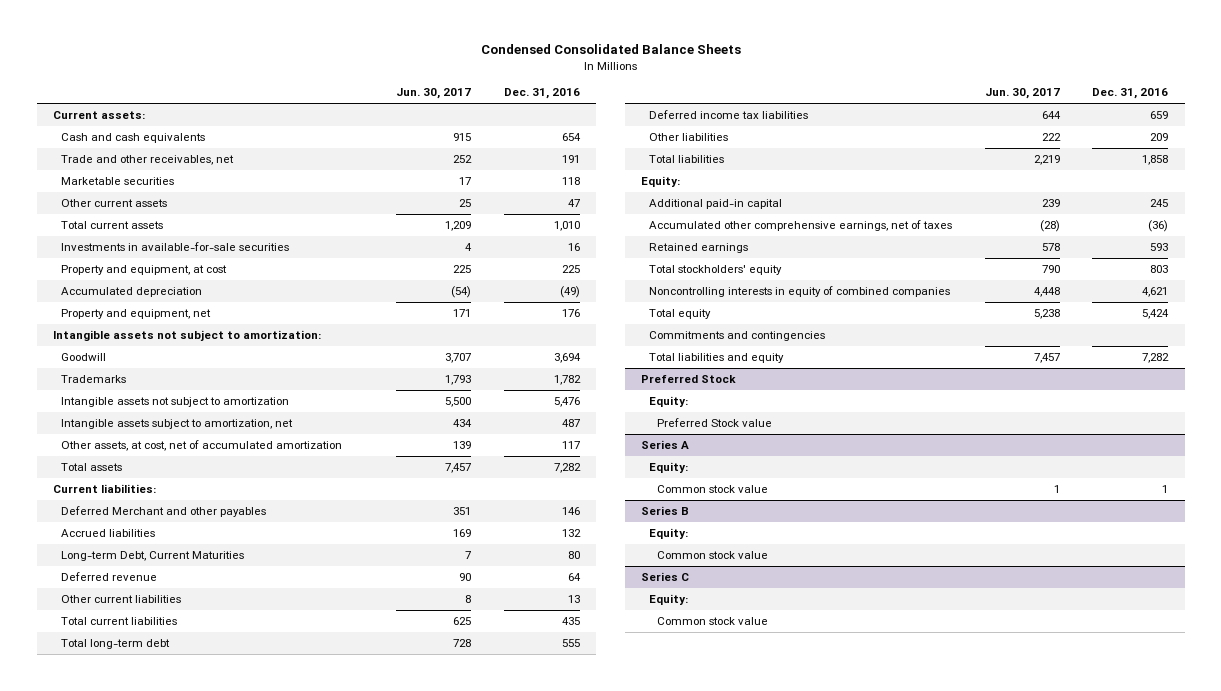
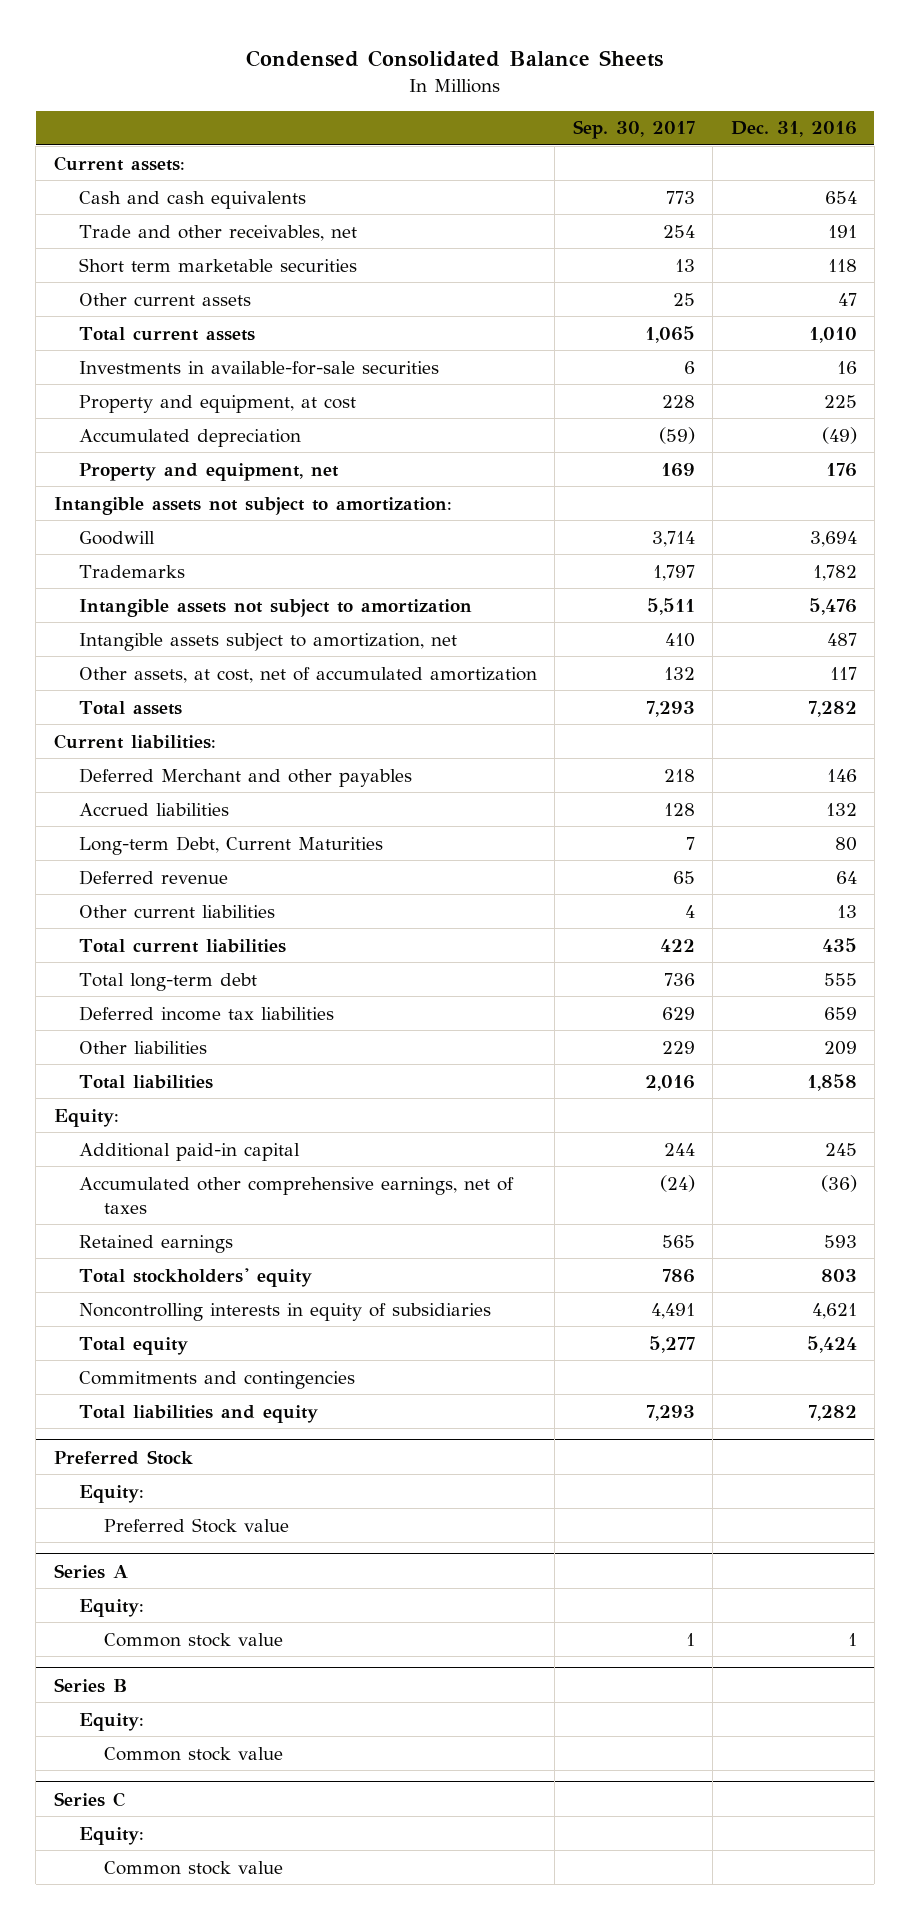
- | Jun. 30, 2017 | Dec. 31, 2016
+ | Sep. 30, 2017 | Dec. 31, 2016
- Marketable securities | 17 | 118
+ Short term marketable securities | 13 | 118
- Noncontrolling interests in equity of combined companies | 4,448 | 4,621
+ Noncontrolling interests in equity of subsidiaries | 4,491 | 4,621

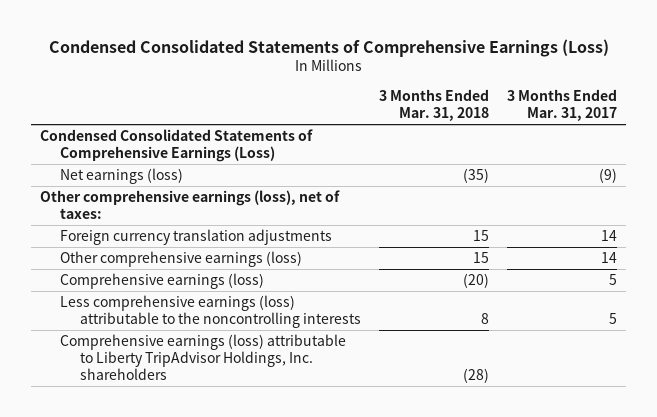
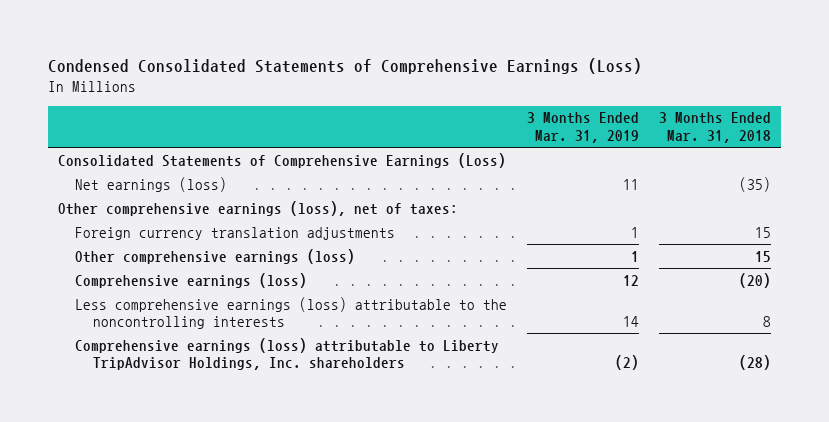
- | 3 Months Ended Mar. 31, 2018 | 3 Months Ended Mar. 31, 2017
+ | 3 Months Ended Mar. 31, 2019 | 3 Months Ended Mar. 31, 2018
- Condensed Consolidated Statements of Comprehensive Earnings (Loss)
+ Consolidated Statements of Comprehensive Earnings (Loss)

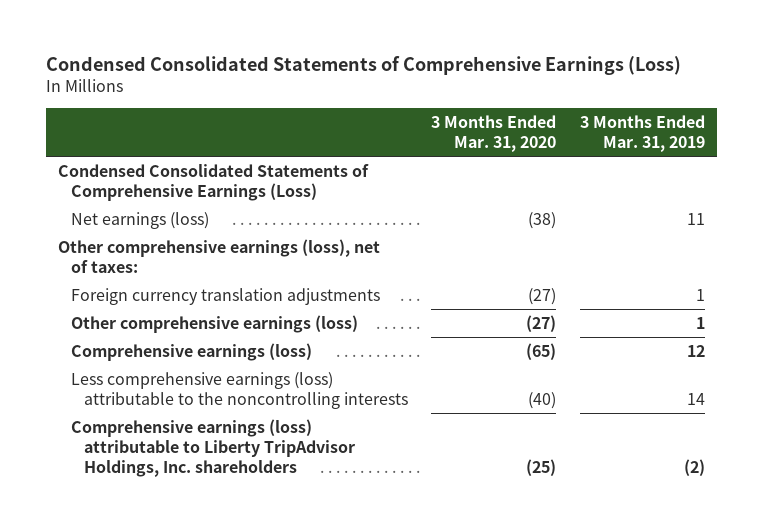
- | 3 Months Ended Mar. 31, 2019 | 3 Months Ended Mar. 31, 2018
+ | 3 Months Ended Mar. 31, 2020 | 3 Months Ended Mar. 31, 2019
- Consolidated Statements of Comprehensive Earnings (Loss)
+ Condensed Consolidated Statements of Comprehensive Earnings (Loss)

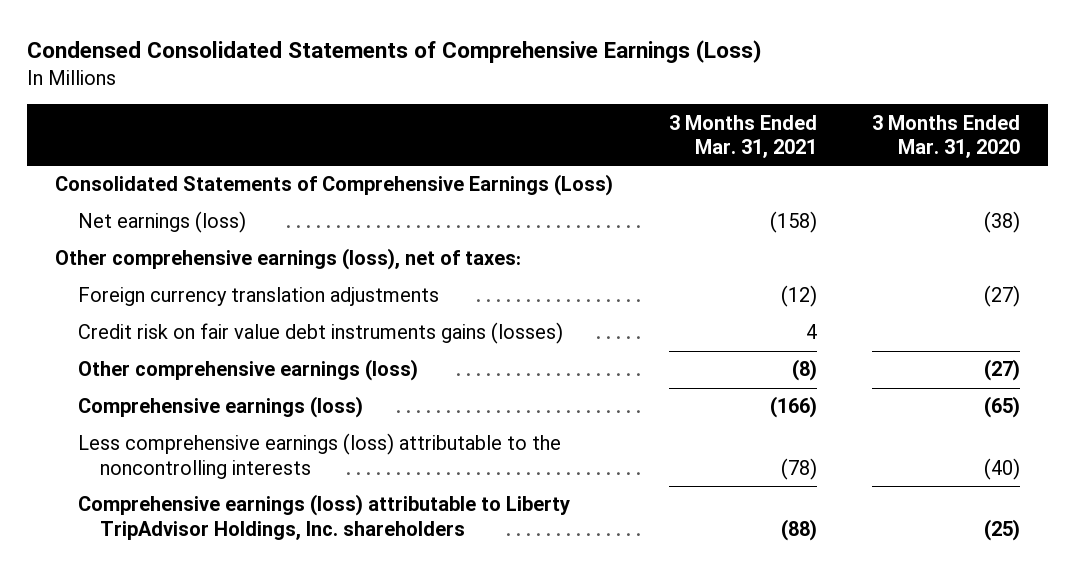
- | 3 Months Ended Mar. 31, 2020 | 3 Months Ended Mar. 31, 2019
+ | 3 Months Ended Mar. 31, 2021 | 3 Months Ended Mar. 31, 2020
- Condensed Consolidated Statements of Comprehensive Earnings (Loss)
+ Consolidated Statements of Comprehensive Earnings (Loss)
+ Credit risk on fair value debt instruments gains (losses) | 4 |

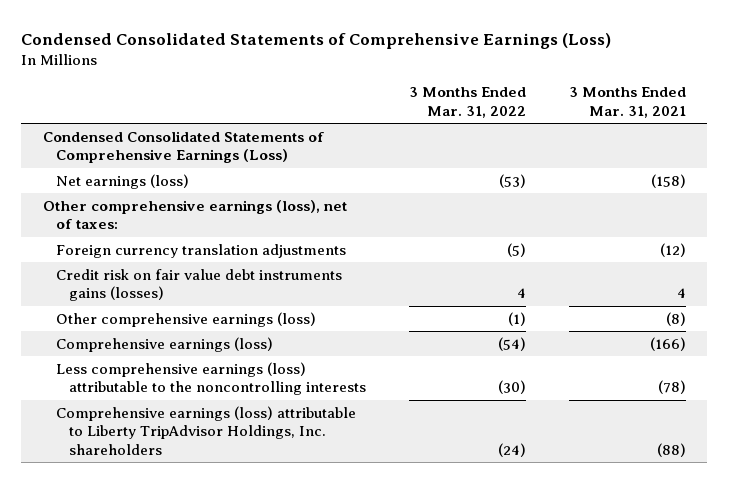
- | 3 Months Ended Mar. 31, 2021 | 3 Months Ended Mar. 31, 2020
+ | 3 Months Ended Mar. 31, 2022 | 3 Months Ended Mar. 31, 2021
- Consolidated Statements of Comprehensive Earnings (Loss)
+ Condensed Consolidated Statements of Comprehensive Earnings (Loss)

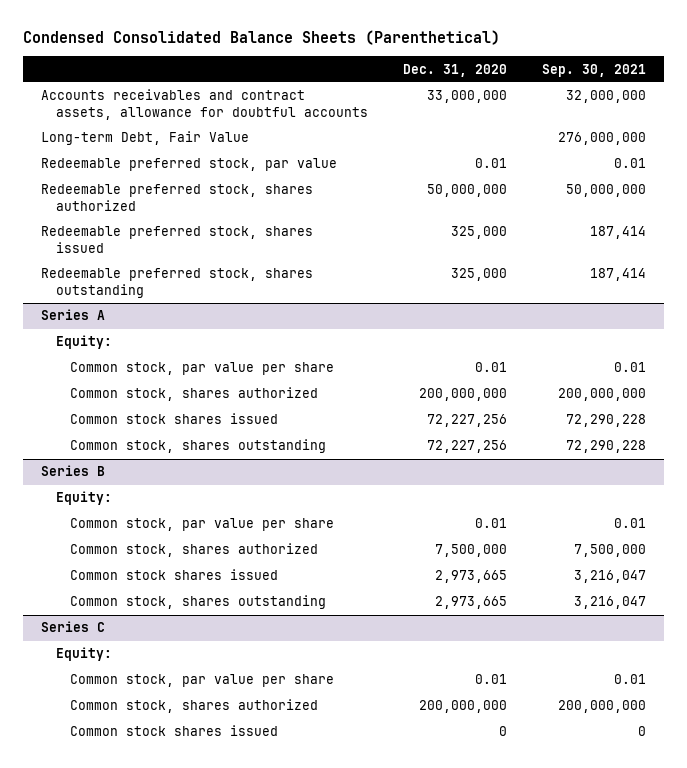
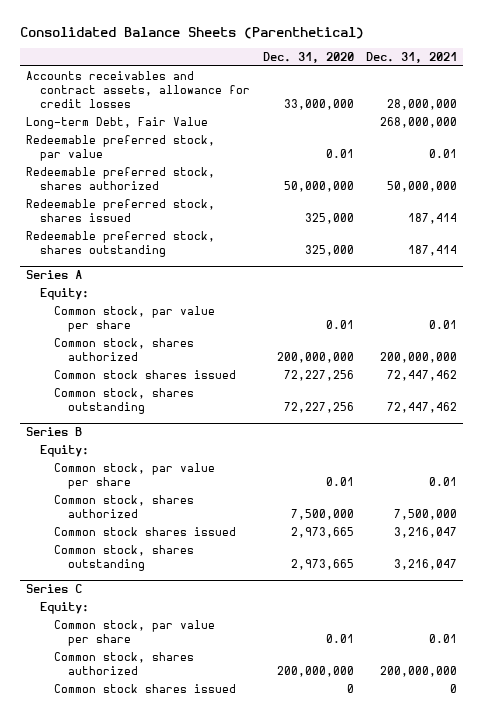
- Condensed Consolidated Balance Sheets (Parenthetical)
+ Consolidated Balance Sheets (Parenthetical)
- | Dec. 31, 2020 | Sep. 30, 2021
+ | Dec. 31, 2020 | Dec. 31, 2021
- Accounts receivables and contract assets, allowance for doubtful accounts | 33,000,000 | 32,000,000
+ Accounts receivables and contract assets, allowance for credit losses | 33,000,000 | 28,000,000

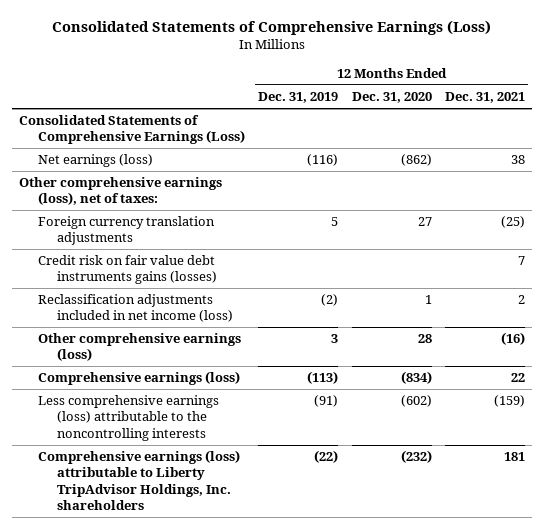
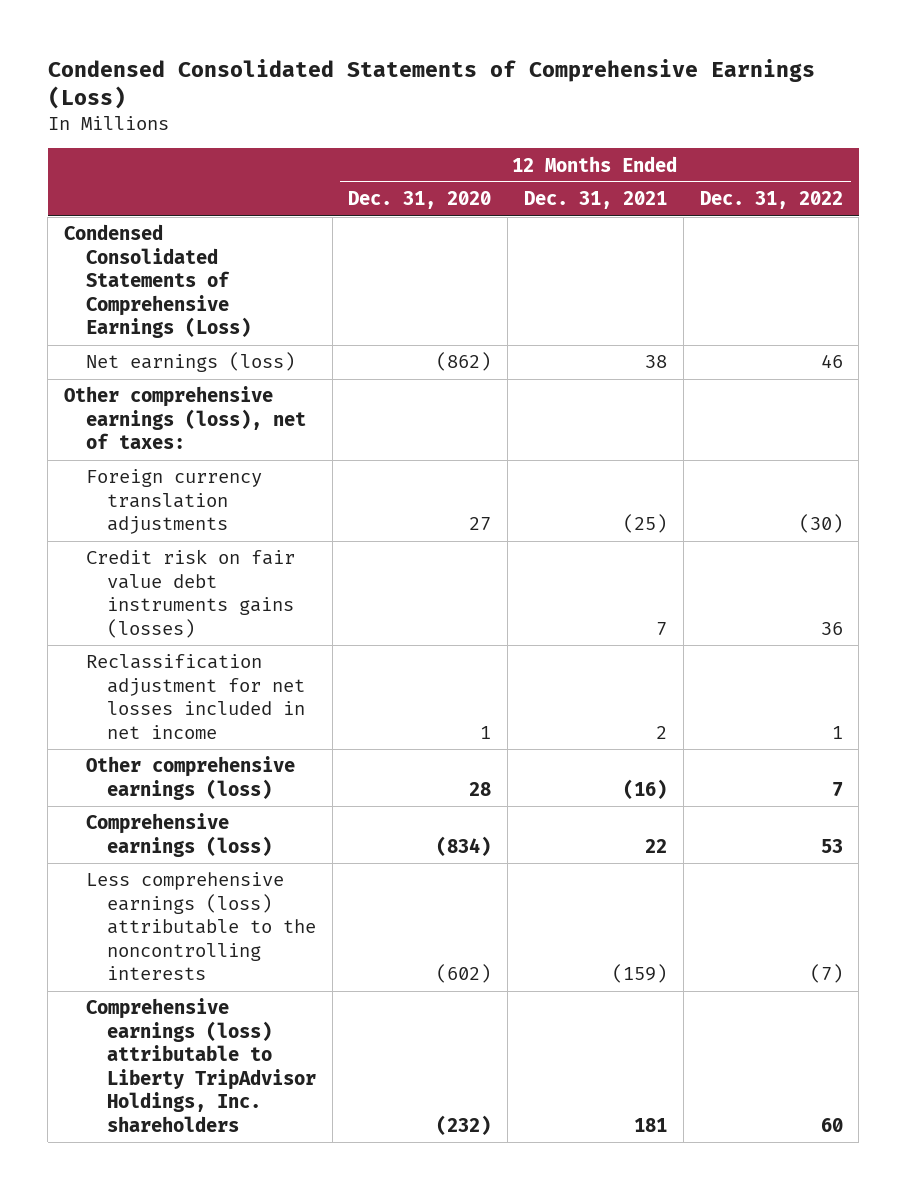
- Consolidated Statements of Comprehensive Earnings (Loss)
+ Condensed Consolidated Statements of Comprehensive Earnings (Loss)
- | 12 Months Ended Dec. 31, 2019 | 12 Months Ended Dec. 31, 2020 | 12 Months Ended Dec. 31, 2021
+ | 12 Months Ended Dec. 31, 2020 | 12 Months Ended Dec. 31, 2021 | 12 Months Ended Dec. 31, 2022
- Consolidated Statements of Comprehensive Earnings (Loss)
+ Condensed Consolidated Statements of Comprehensive Earnings (Loss)
- Reclassification adjustments included in net income (loss) | (2) | 1 | 2
+ Reclassification adjustment for net losses included in net income | 1 | 2 | 1

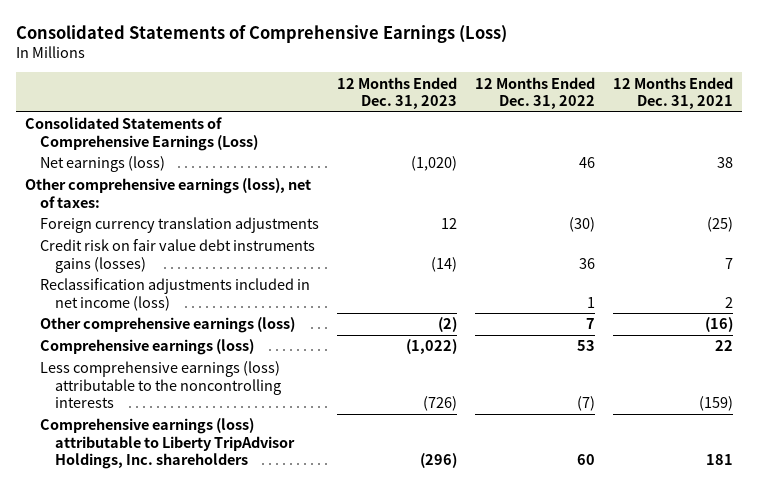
- Condensed Consolidated Statements of Comprehensive Earnings (Loss)
+ Consolidated Statements of Comprehensive Earnings (Loss)
- | 12 Months Ended Dec. 31, 2020 | 12 Months Ended Dec. 31, 2021 | 12 Months Ended Dec. 31, 2022
+ | 12 Months Ended Dec. 31, 2023 | 12 Months Ended Dec. 31, 2022 | 12 Months Ended Dec. 31, 2021
- Condensed Consolidated Statements of Comprehensive Earnings (Loss)
+ Consolidated Statements of Comprehensive Earnings (Loss)
- Reclassification adjustment for net losses included in net income | 1 | 2 | 1
+ Reclassification adjustments included in net income (loss) | | 1 | 2

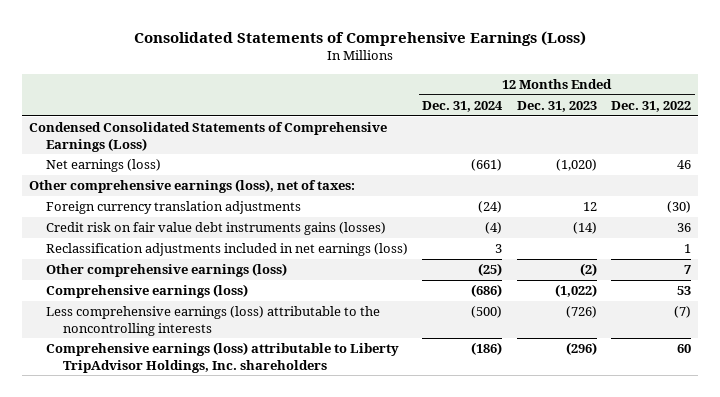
- | 12 Months Ended Dec. 31, 2023 | 12 Months Ended Dec. 31, 2022 | 12 Months Ended Dec. 31, 2021
+ | 12 Months Ended Dec. 31, 2024 | 12 Months Ended Dec. 31, 2023 | 12 Months Ended Dec. 31, 2022
- Consolidated Statements of Comprehensive Earnings (Loss)
+ Condensed Consolidated Statements of Comprehensive Earnings (Loss)
- Reclassification adjustments included in net income (loss) | | 1 | 2
+ Reclassification adjustments included in net earnings (loss) | 3 | | 1

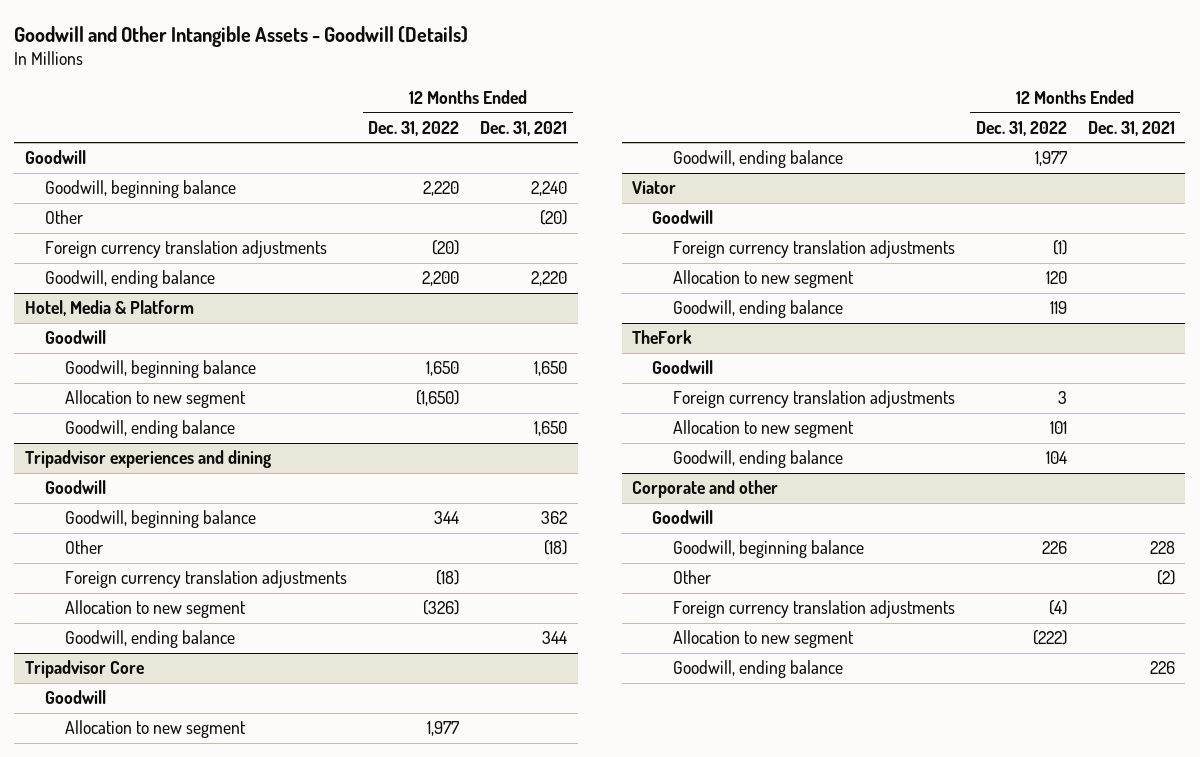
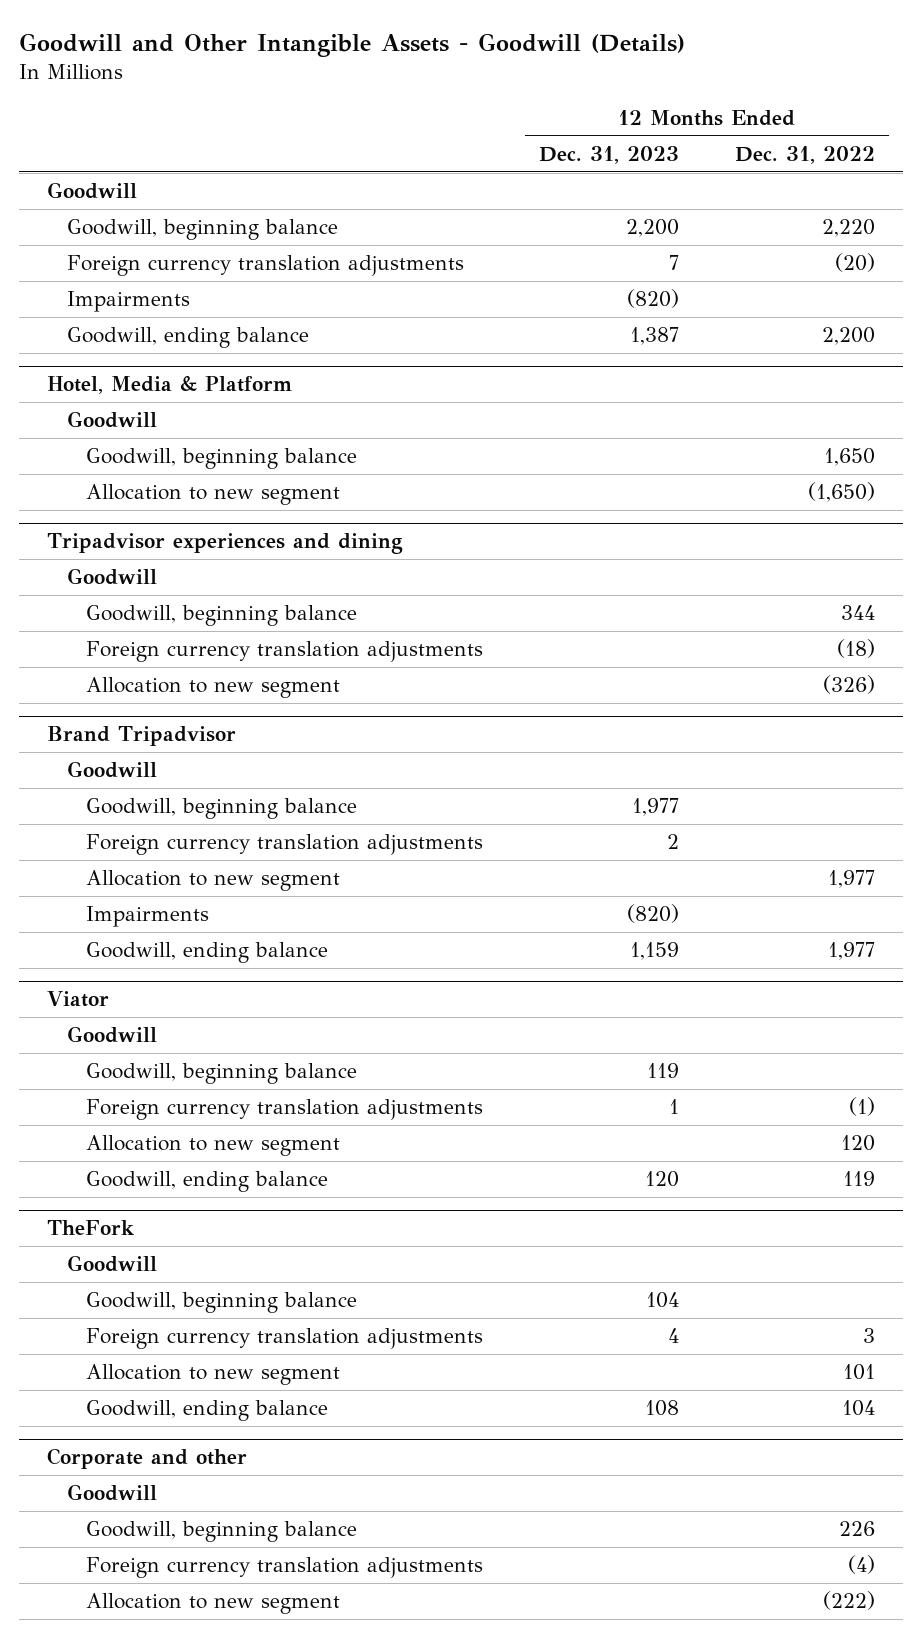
- | 12 Months Ended Dec. 31, 2022 | 12 Months Ended Dec. 31, 2021
+ | 12 Months Ended Dec. 31, 2023 | 12 Months Ended Dec. 31, 2022
- Other | | (20)
+ Impairments | (820) |
@ Hotel, Media & Platform
- Goodwill, ending balance | | 1,650
@ Tripadvisor experiences and dining
- Other | | (18)
- Goodwill, ending balance | | 344
- Tripadvisor Core
+ Brand Tripadvisor
+ Goodwill, beginning balance | 1,977 |
+ Foreign currency translation adjustments | 2 |
+ Impairments | (820) |
@ Viator
+ Goodwill, beginning balance | 119 |
@ TheFork
+ Goodwill, beginning balance | 104 |
@ Corporate and other
- Other | | (2)
- Goodwill, ending balance | | 226

